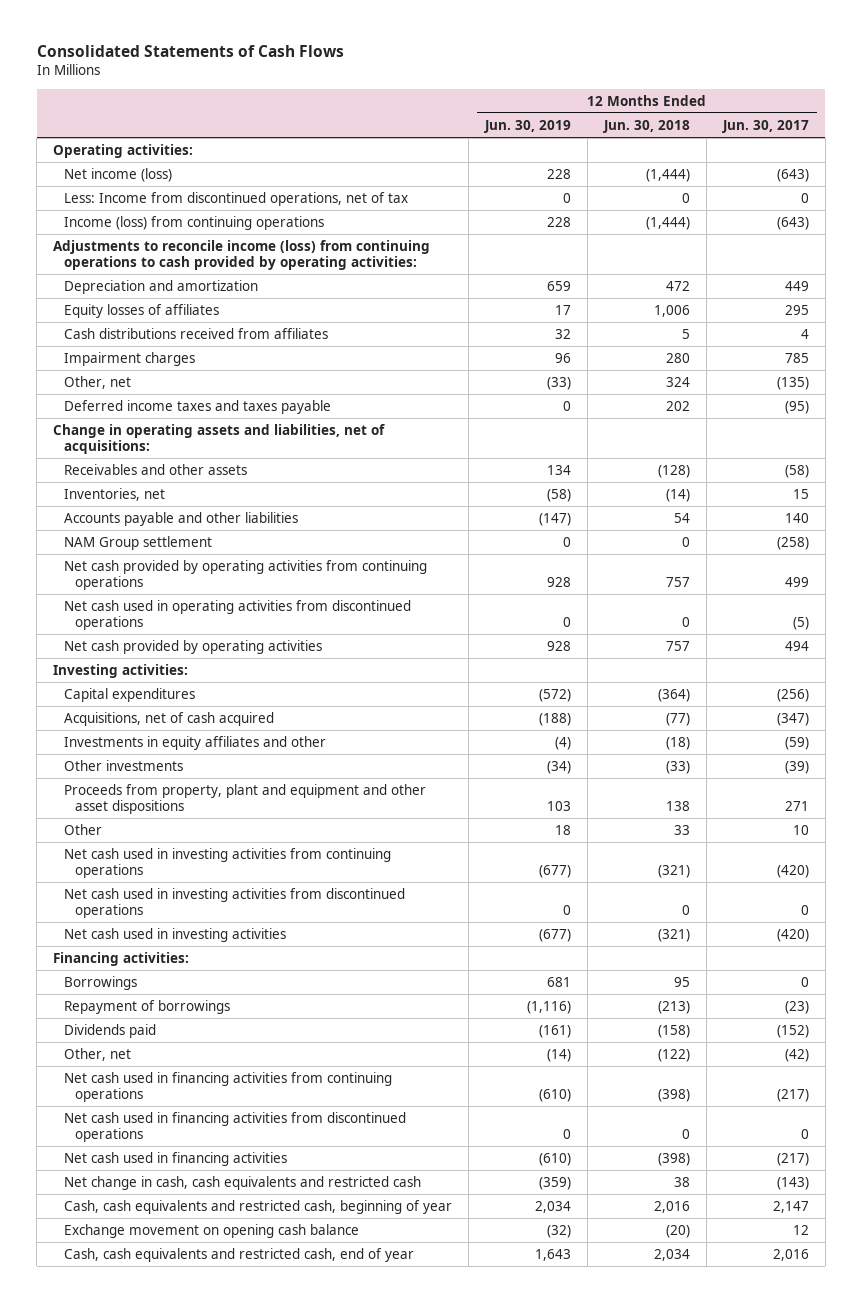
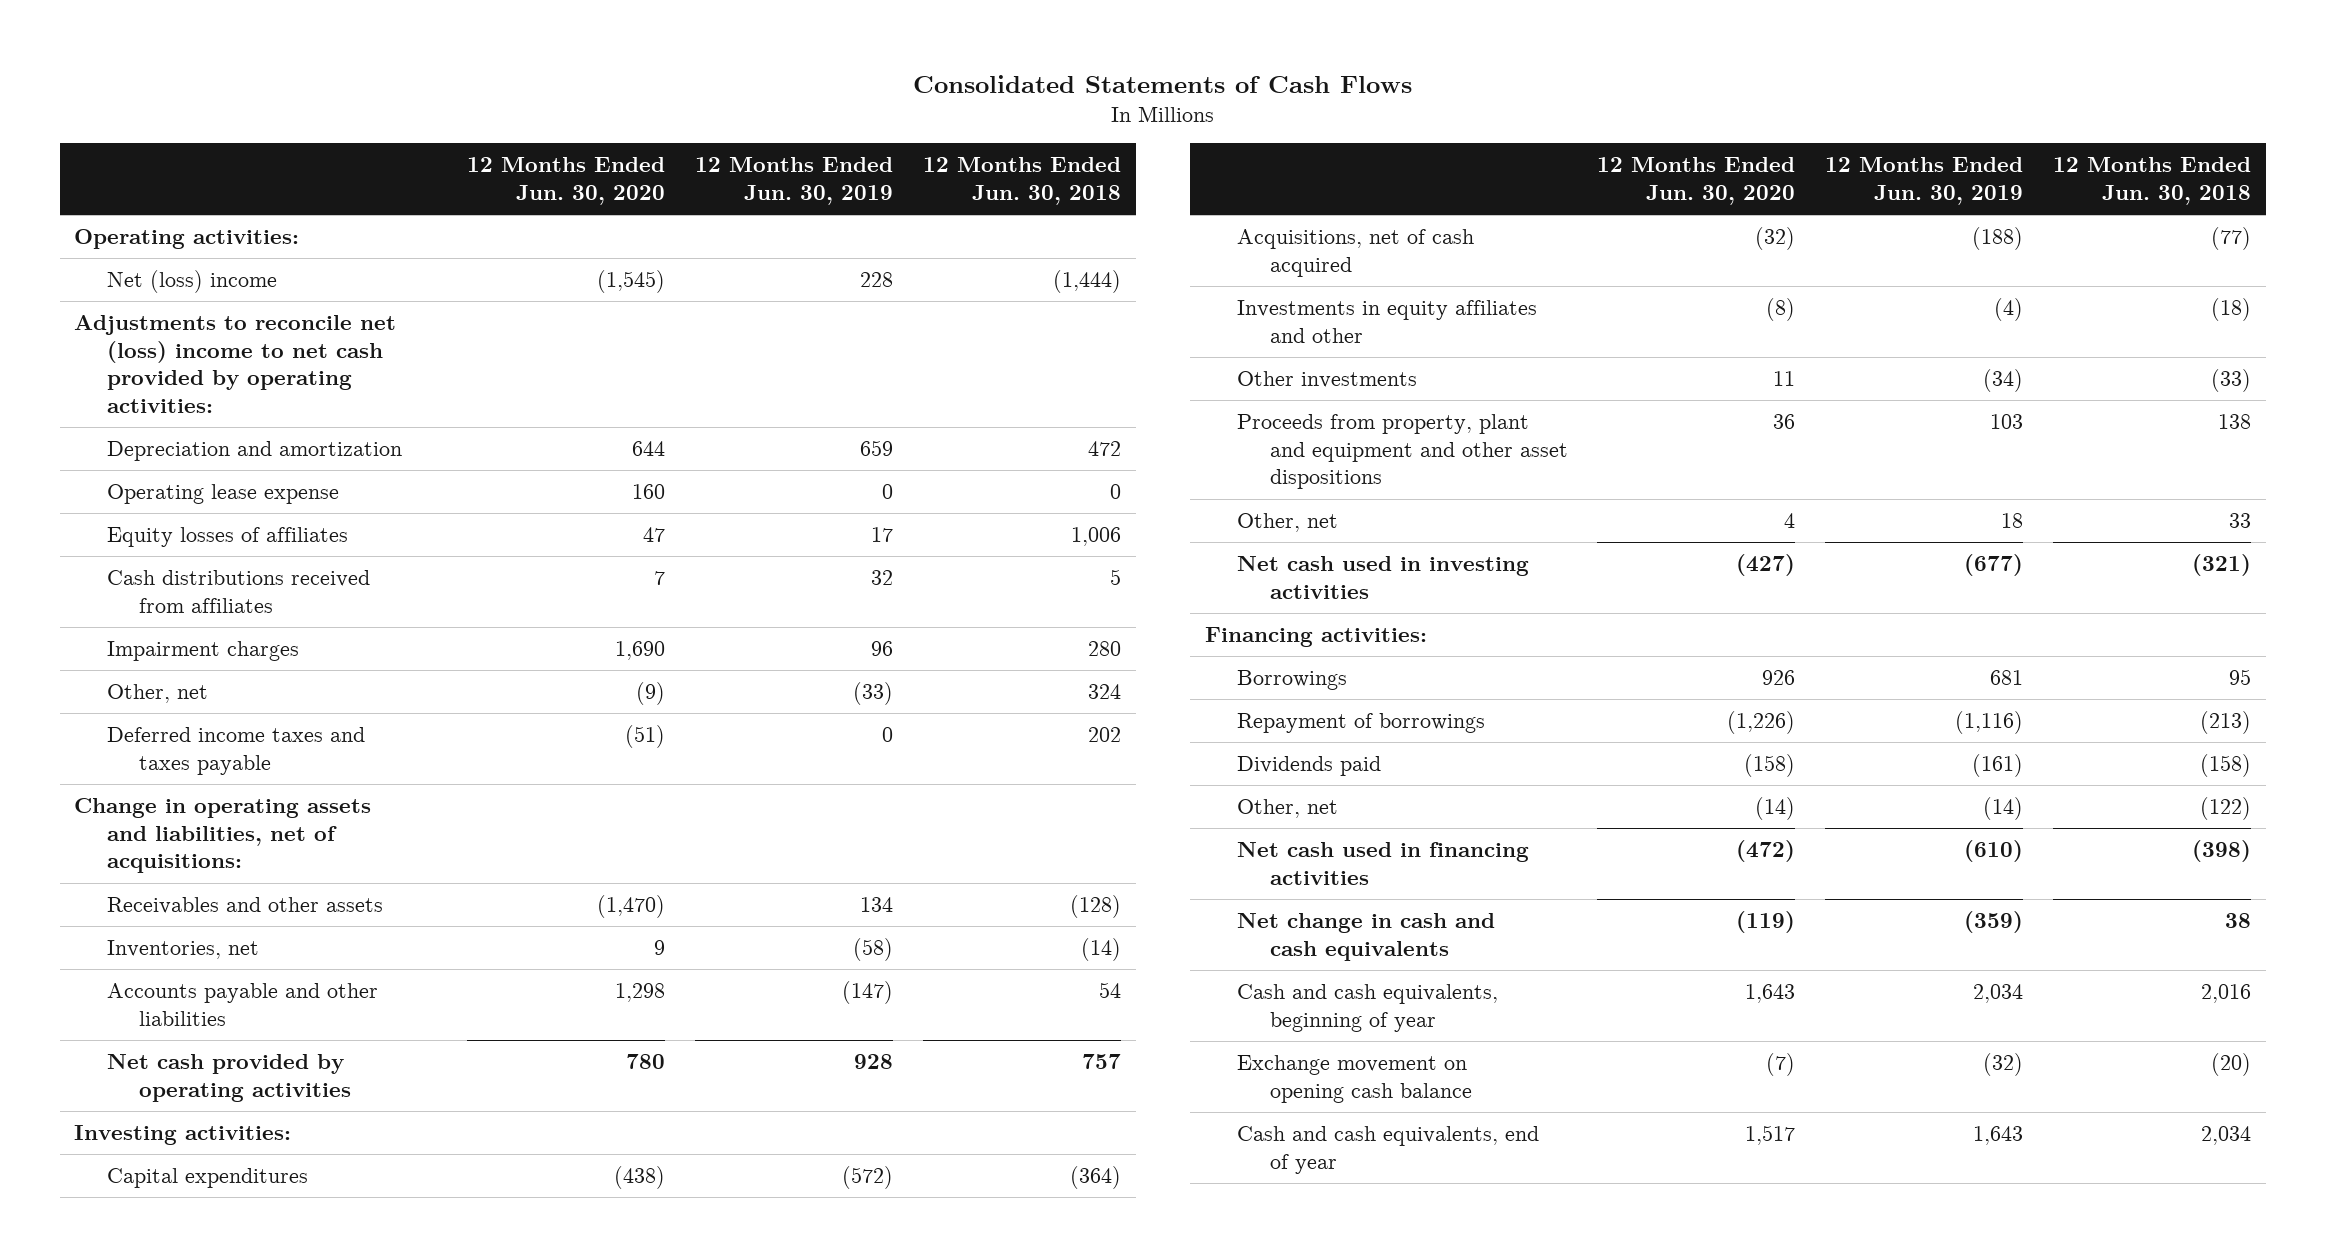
- | 12 Months Ended Jun. 30, 2019 | 12 Months Ended Jun. 30, 2018 | 12 Months Ended Jun. 30, 2017
+ | 12 Months Ended Jun. 30, 2020 | 12 Months Ended Jun. 30, 2019 | 12 Months Ended Jun. 30, 2018
- Net income (loss) | 228 | (1,444) | (643)
- Less: Income from discontinued operations, net of tax | 0 | 0 | 0
- Income (loss) from continuing operations | 228 | (1,444) | (643)
- Adjustments to reconcile income (loss) from continuing operations to cash provided by operating activities:
+ Net (loss) income | (1,545) | 228 | (1,444)
+ Adjustments to reconcile net (loss) income to net cash provided by operating activities:
+ Operating lease expense | 160 | 0 | 0
- NAM Group settlement | 0 | 0 | (258)
- Net cash provided by operating activities from continuing operations | 928 | 757 | 499
- Net cash used in operating activities from discontinued operations | 0 | 0 | (5)
- Other | 18 | 33 | 10
- Net cash used in investing activities from continuing operations | (677) | (321) | (420)
- Net cash used in investing activities from discontinued operations | 0 | 0 | 0
+ Other, net | 4 | 18 | 33
- Net cash used in financing activities from continuing operations | (610) | (398) | (217)
- Net cash used in financing activities from discontinued operations | 0 | 0 | 0
- Net change in cash, cash equivalents and restricted cash | (359) | 38 | (143)
- Cash, cash equivalents and restricted cash, beginning of year | 2,034 | 2,016 | 2,147
+ Net change in cash and cash equivalents | (119) | (359) | 38
+ Cash and cash equivalents, beginning of year | 1,643 | 2,034 | 2,016
- Cash, cash equivalents and restricted cash, end of year | 1,643 | 2,034 | 2,016
+ Cash and cash equivalents, end of year | 1,517 | 1,643 | 2,034

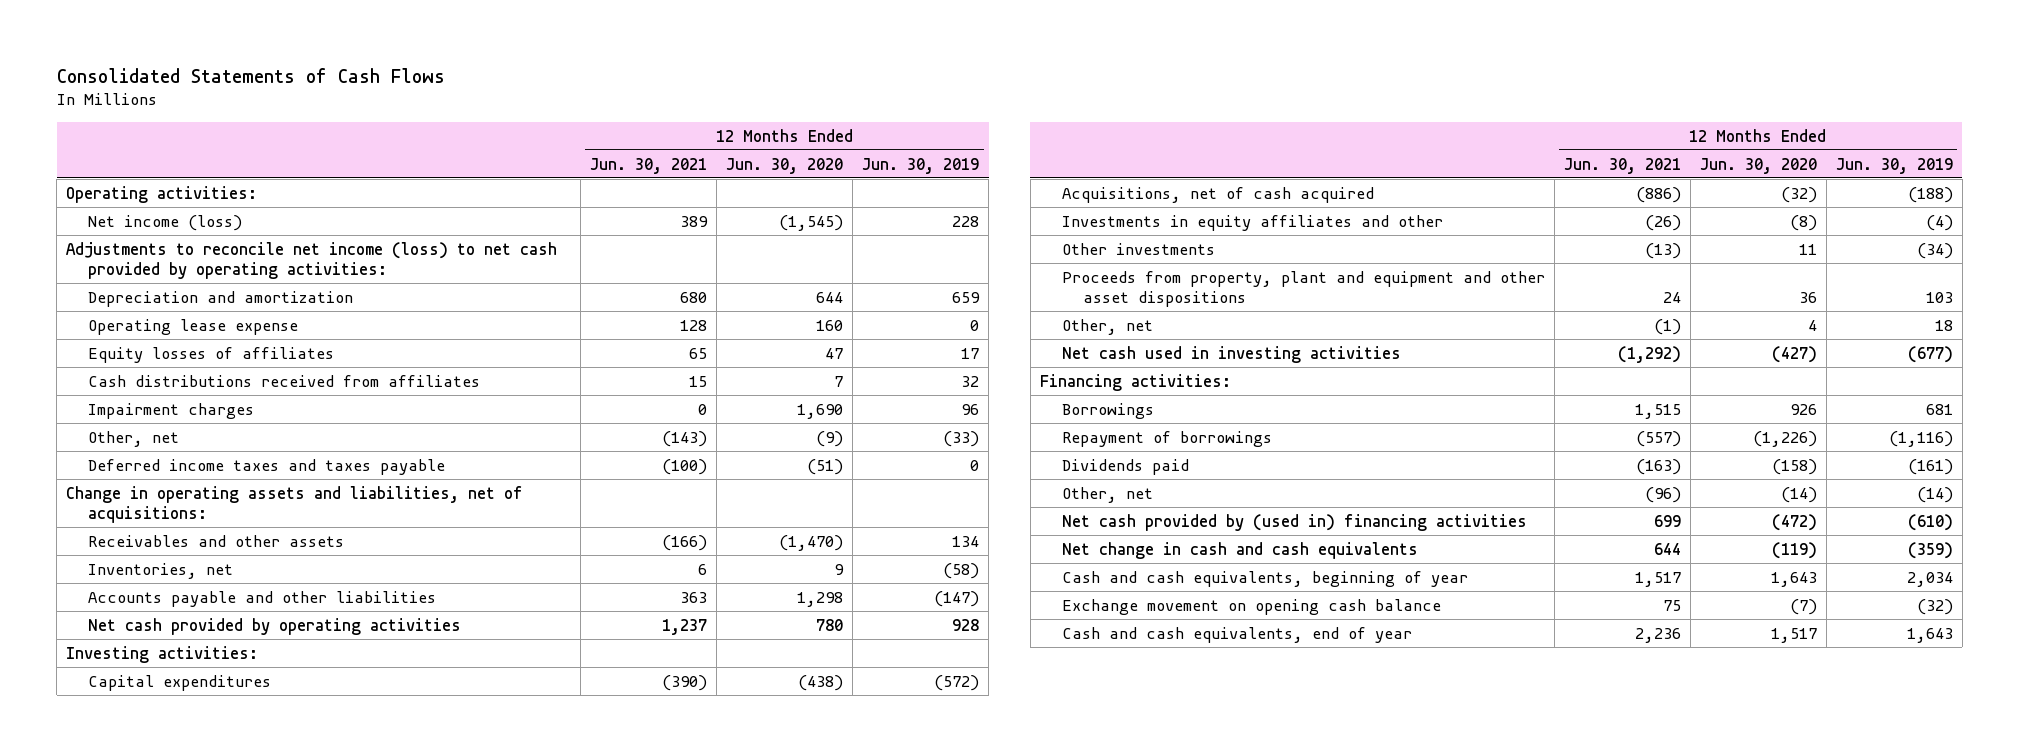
- | 12 Months Ended Jun. 30, 2020 | 12 Months Ended Jun. 30, 2019 | 12 Months Ended Jun. 30, 2018
+ | 12 Months Ended Jun. 30, 2021 | 12 Months Ended Jun. 30, 2020 | 12 Months Ended Jun. 30, 2019
- Net (loss) income | (1,545) | 228 | (1,444)
- Adjustments to reconcile net (loss) income to net cash provided by operating activities:
+ Net income (loss) | 389 | (1,545) | 228
+ Adjustments to reconcile net income (loss) to net cash provided by operating activities:
- Net cash used in financing activities | (472) | (610) | (398)
+ Net cash provided by (used in) financing activities | 699 | (472) | (610)

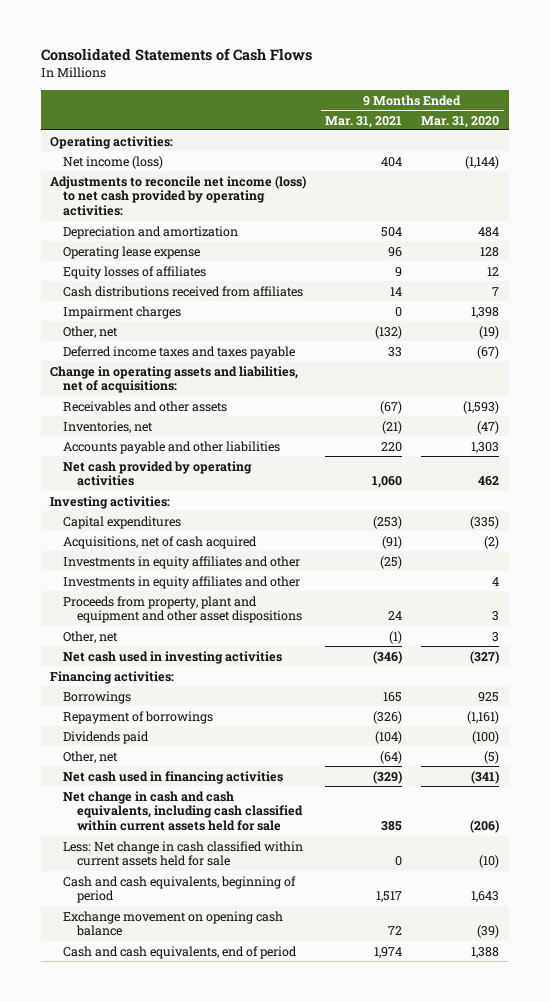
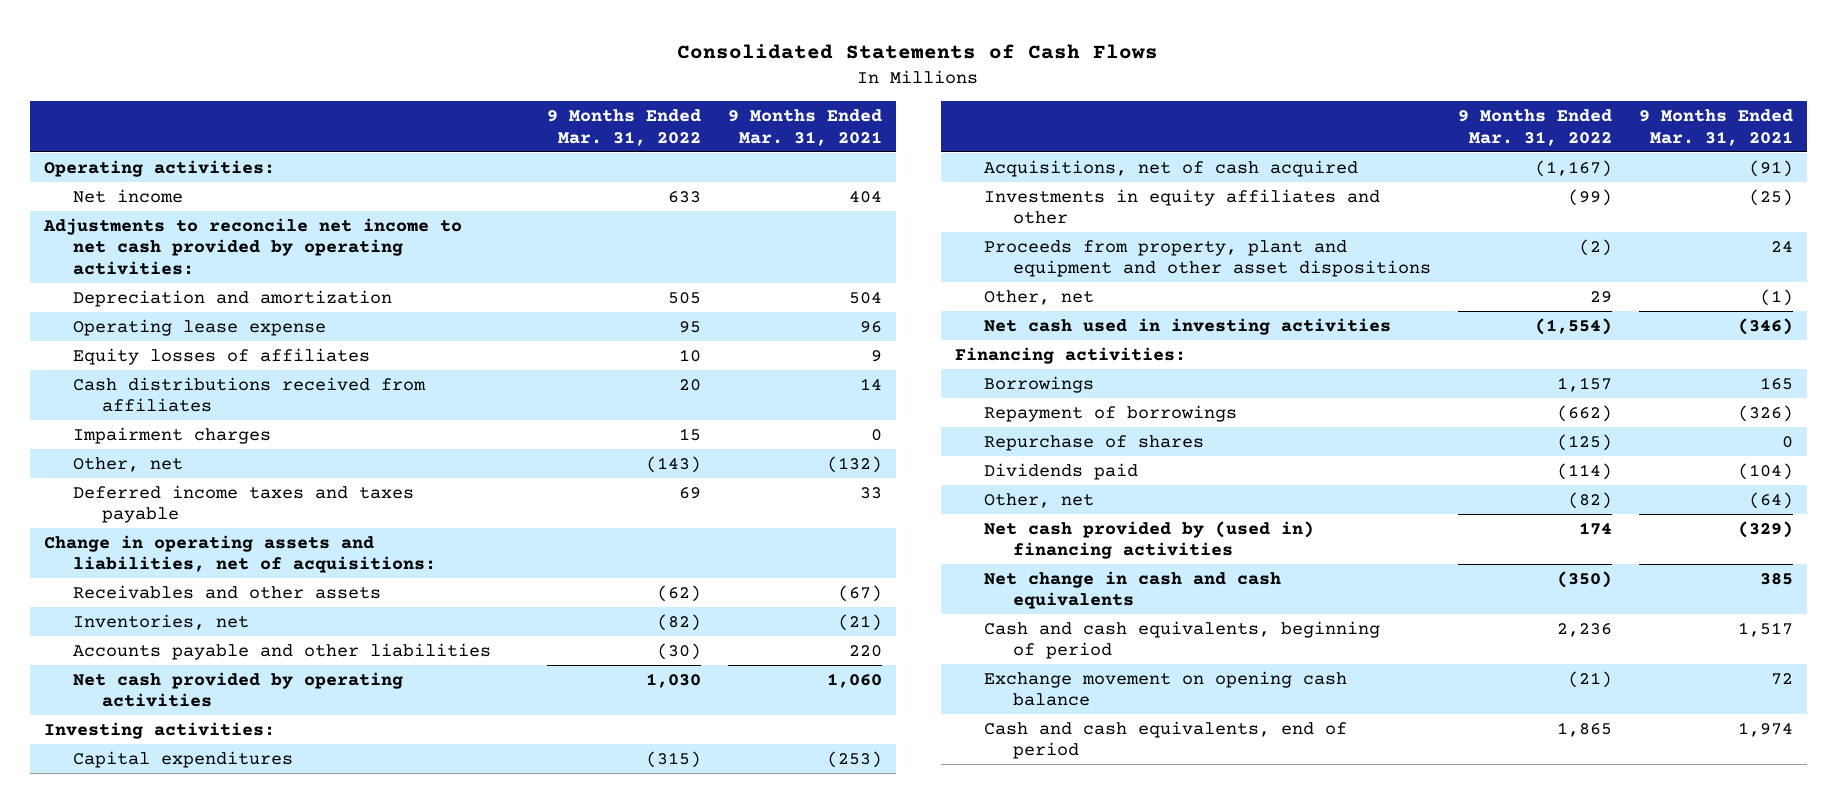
- | 9 Months Ended Mar. 31, 2021 | 9 Months Ended Mar. 31, 2020
+ | 9 Months Ended Mar. 31, 2022 | 9 Months Ended Mar. 31, 2021
- Net income (loss) | 404 | (1,144)
- Adjustments to reconcile net income (loss) to net cash provided by operating activities:
+ Net income | 633 | 404
+ Adjustments to reconcile net income to net cash provided by operating activities:
- Investments in equity affiliates and other | | 4
+ Repurchase of shares | (125) | 0
- Net cash used in financing activities | (329) | (341)
- Net change in cash and cash equivalents, including cash classified within current assets held for sale | 385 | (206)
- Less: Net change in cash classified within current assets held for sale | 0 | (10)
+ Net cash provided by (used in) financing activities | 174 | (329)
+ Net change in cash and cash equivalents | (350) | 385

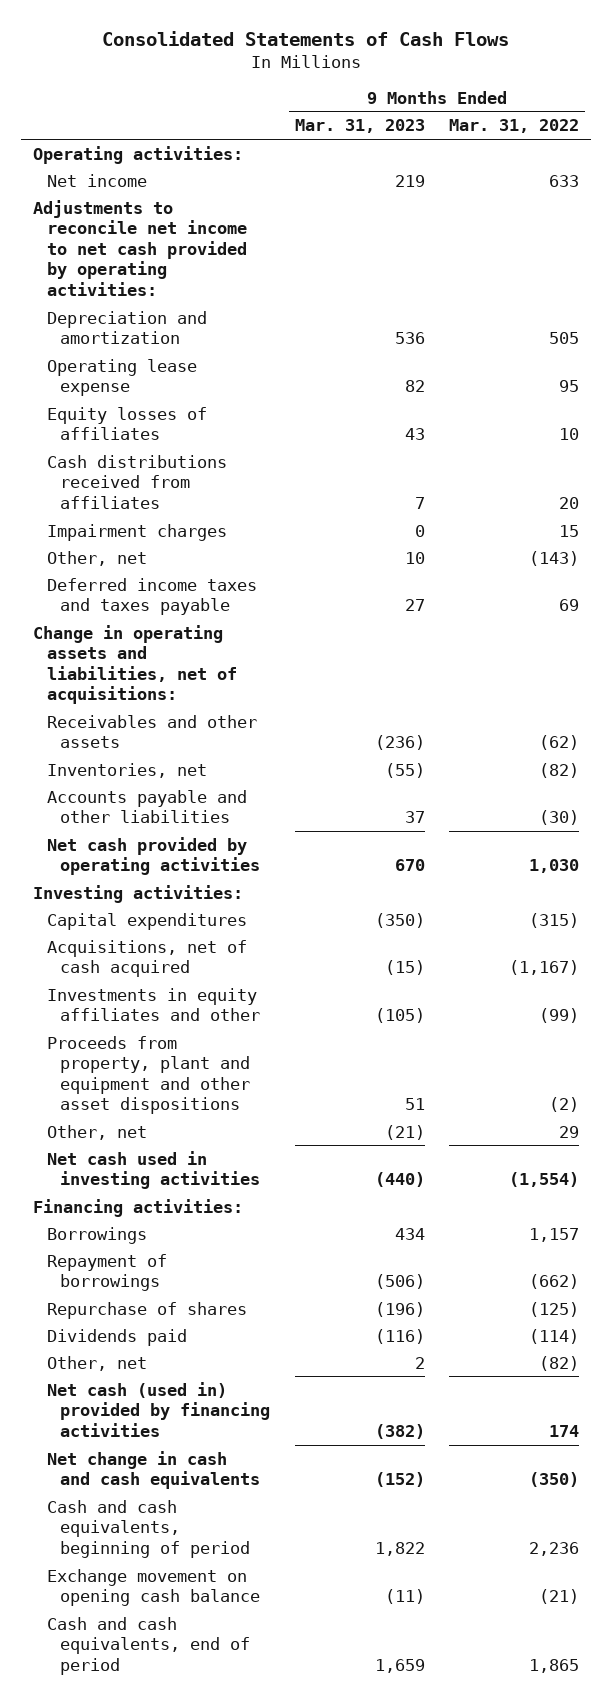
- | 9 Months Ended Mar. 31, 2022 | 9 Months Ended Mar. 31, 2021
+ | 9 Months Ended Mar. 31, 2023 | 9 Months Ended Mar. 31, 2022
- Net cash provided by (used in) financing activities | 174 | (329)
+ Net cash (used in) provided by financing activities | (382) | 174

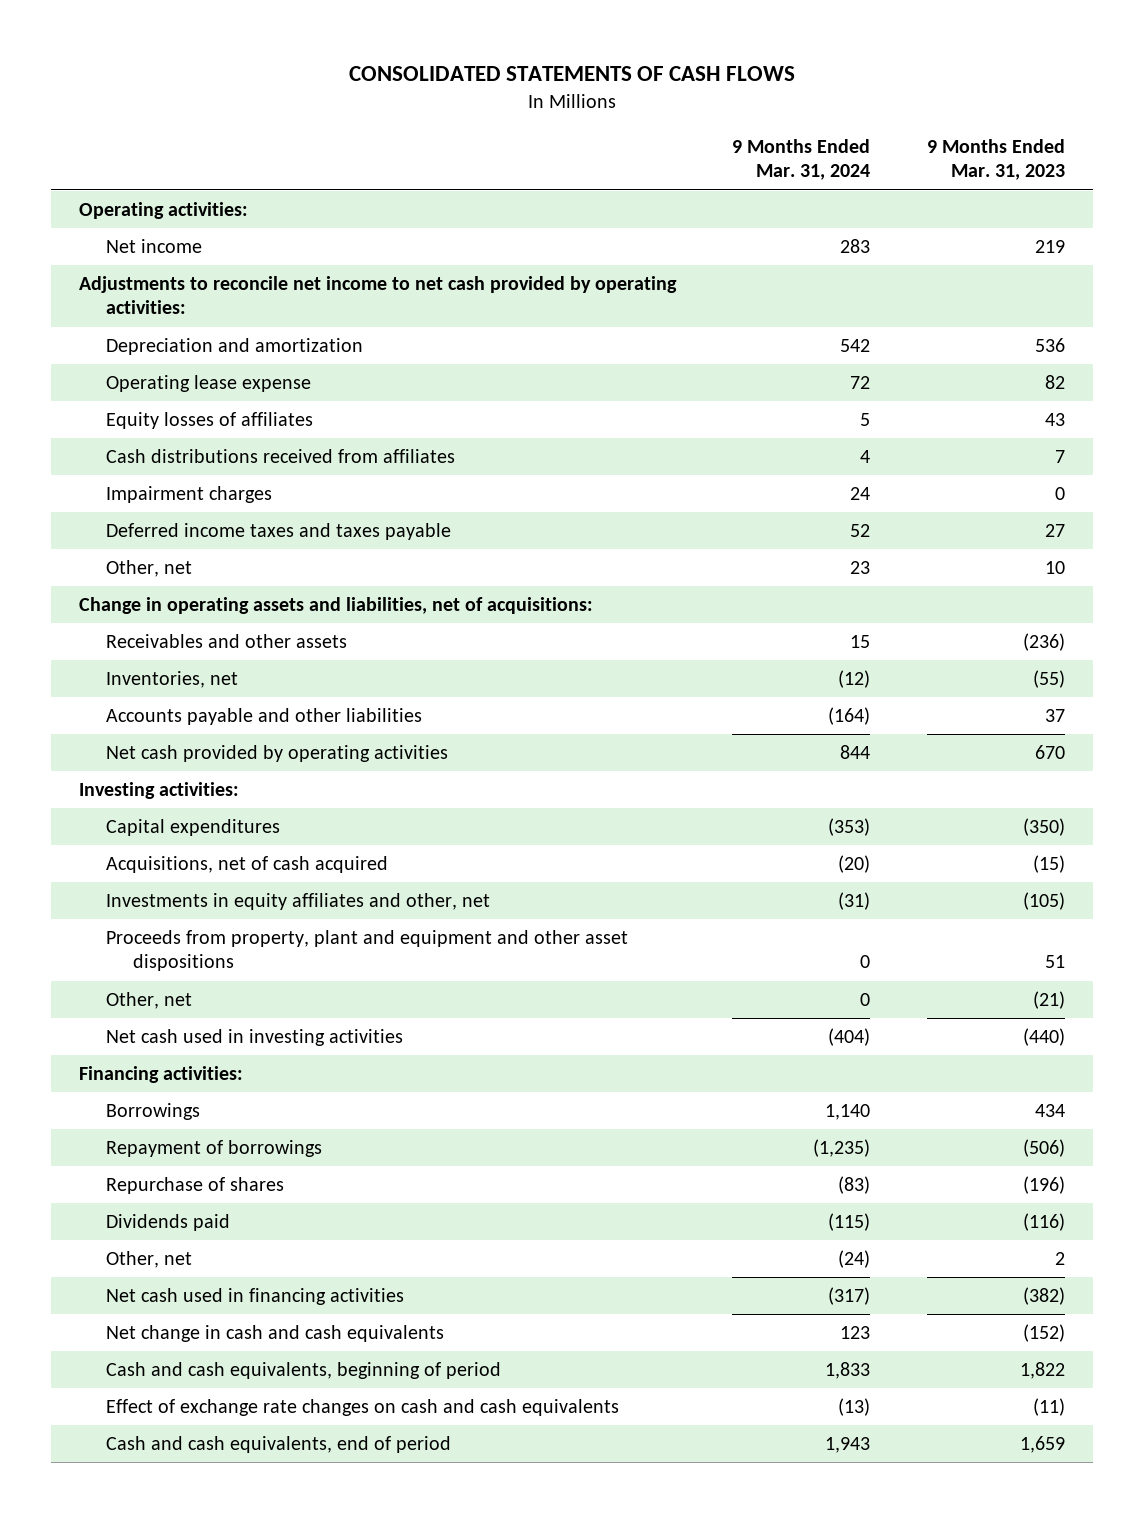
- Consolidated Statements of Cash Flows
+ CONSOLIDATED STATEMENTS OF CASH FLOWS
- | 9 Months Ended Mar. 31, 2023 | 9 Months Ended Mar. 31, 2022
+ | 9 Months Ended Mar. 31, 2024 | 9 Months Ended Mar. 31, 2023
moved down: Other, net | 23 | 10
- Investments in equity affiliates and other | (105) | (99)
+ Investments in equity affiliates and other, net | (31) | (105)
- Net cash (used in) provided by financing activities | (382) | 174
+ Net cash used in financing activities | (317) | (382)
- Exchange movement on opening cash balance | (11) | (21)
+ Effect of exchange rate changes on cash and cash equivalents | (13) | (11)

